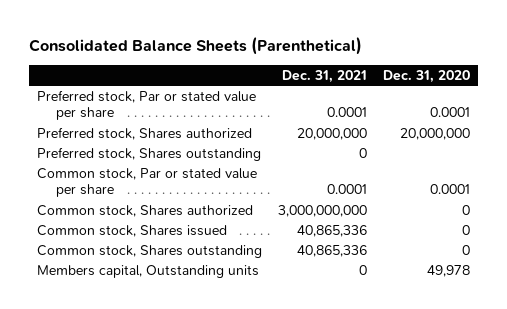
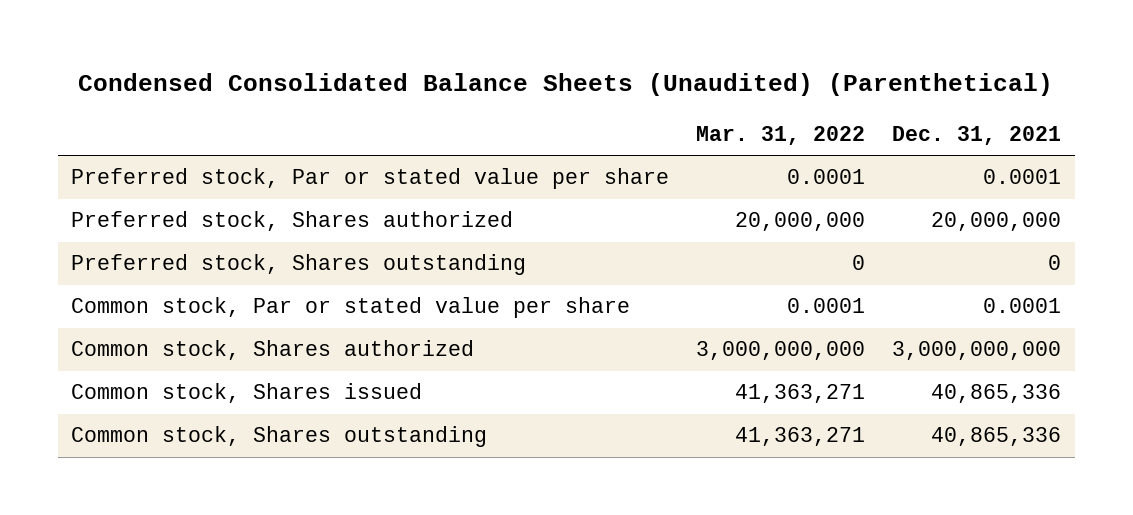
- Consolidated Balance Sheets (Parenthetical)
+ Condensed Consolidated Balance Sheets (Unaudited) (Parenthetical)
- | Dec. 31, 2021 | Dec. 31, 2020
+ | Mar. 31, 2022 | Dec. 31, 2021
- Members capital, Outstanding units | 0 | 49,978

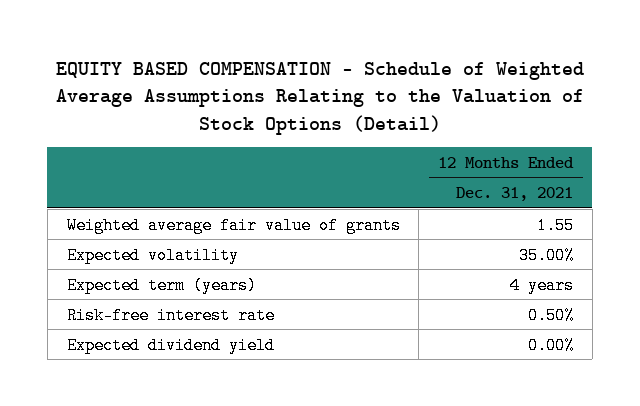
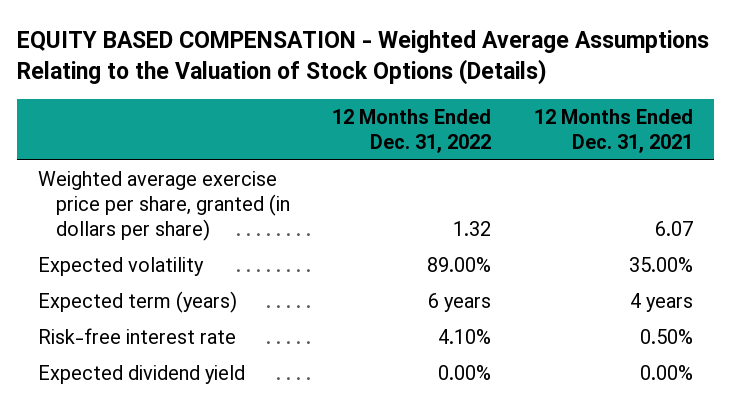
- EQUITY BASED COMPENSATION - Schedule of Weighted Average Assumptions Relating to the Valuation of Stock Options (Detail)
+ EQUITY BASED COMPENSATION - Weighted Average Assumptions Relating to the Valuation of Stock Options (Details)
- | 12 Months Ended Dec. 31, 2021
+ | 12 Months Ended Dec. 31, 2022 | 12 Months Ended Dec. 31, 2021
- Weighted average fair value of grants | 1.55
+ Weighted average exercise price per share, granted (in dollars per share) | 1.32 | 6.07

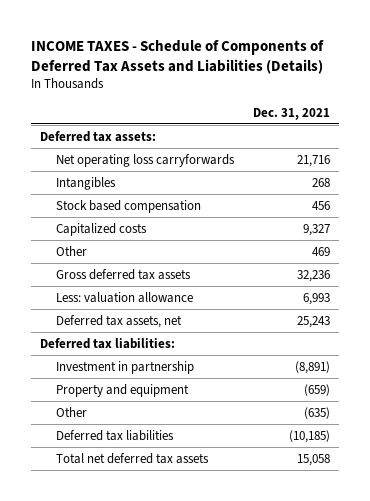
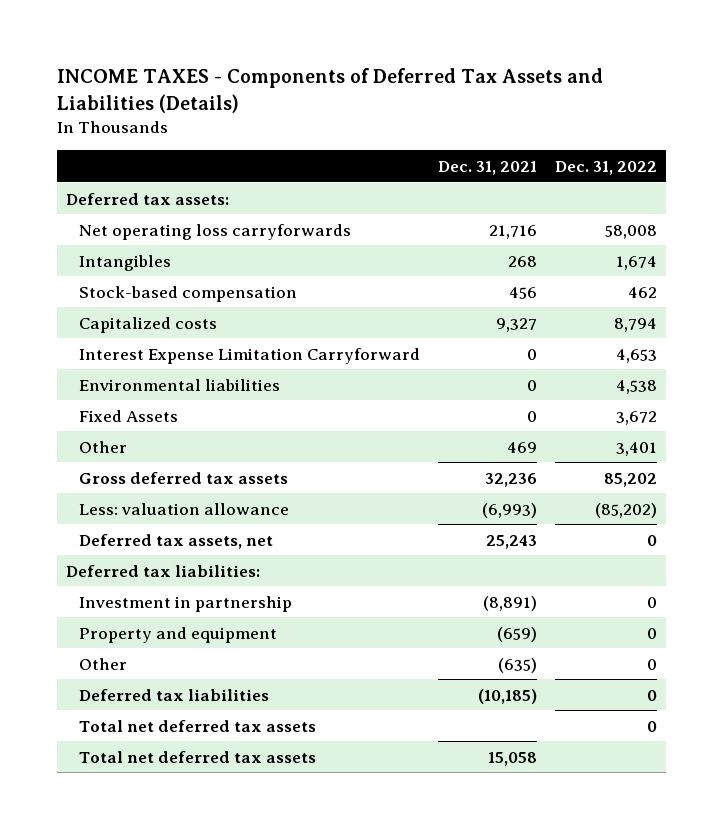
- INCOME TAXES - Schedule of Components of Deferred Tax Assets and Liabilities (Details)
+ INCOME TAXES - Components of Deferred Tax Assets and Liabilities (Details)
- | Dec. 31, 2021
+ | Dec. 31, 2021 | Dec. 31, 2022
- Stock based compensation | 456
+ Stock-based compensation | 456 | 462
+ Interest Expense Limitation Carryforward | 0 | 4,653
+ Environmental liabilities | 0 | 4,538
+ Fixed Assets | 0 | 3,672
- Less: valuation allowance | 6,993
+ Less: valuation allowance | (6,993) | (85,202)
+ Total net deferred tax assets | | 0

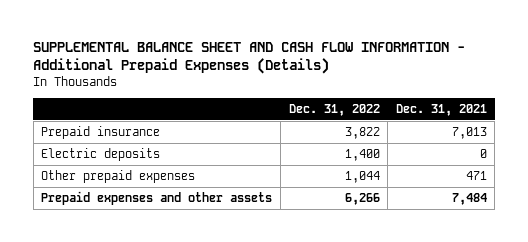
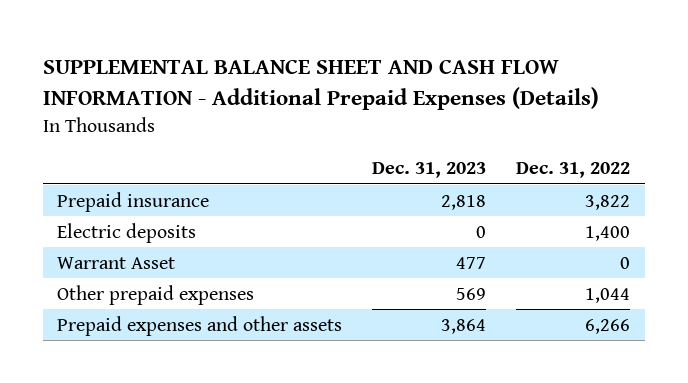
- | Dec. 31, 2022 | Dec. 31, 2021
+ | Dec. 31, 2023 | Dec. 31, 2022
+ Warrant Asset | 477 | 0

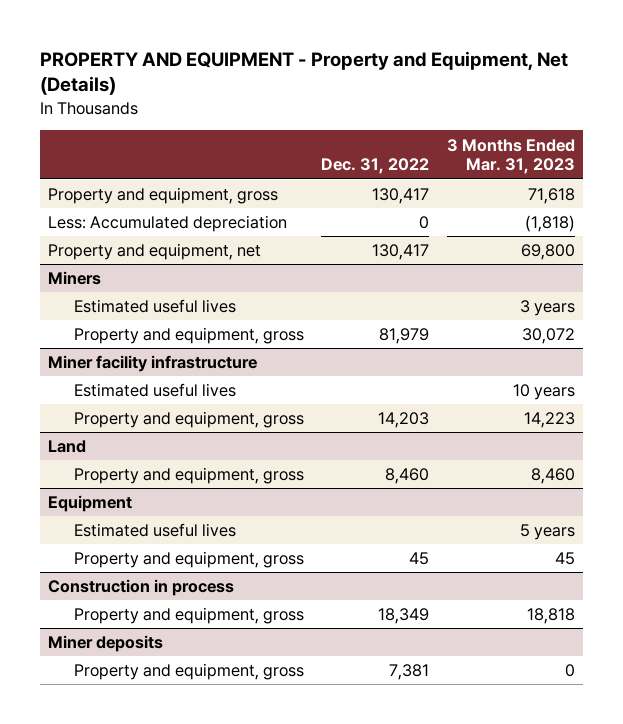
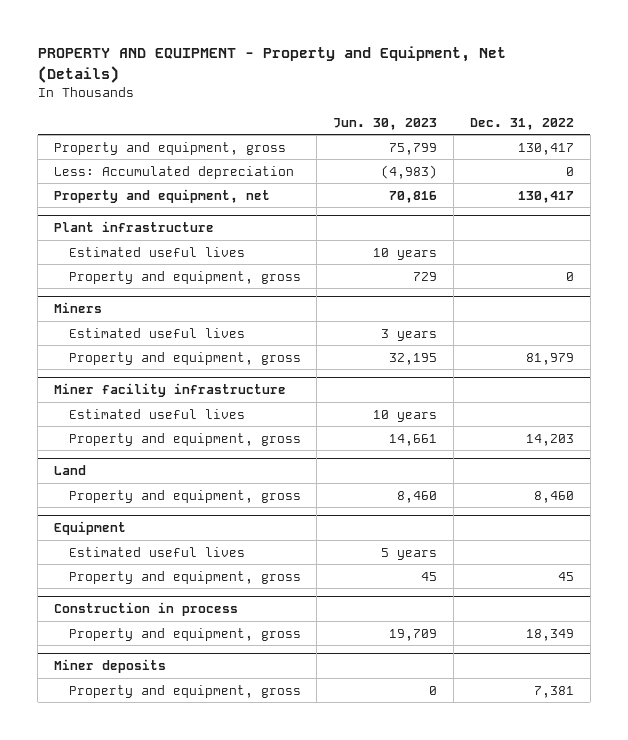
- | Dec. 31, 2022 | 3 Months Ended Mar. 31, 2023
+ | Jun. 30, 2023 | Dec. 31, 2022
+ Plant infrastructure
+ Estimated useful lives | 10 years |
+ Property and equipment, gross | 729 | 0

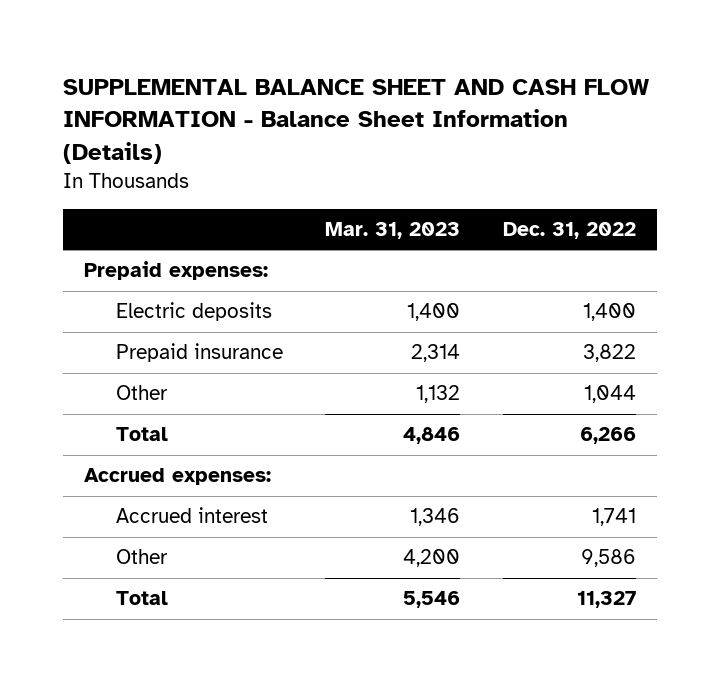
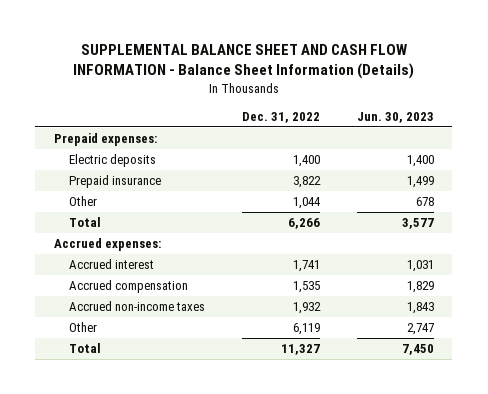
- | Mar. 31, 2023 | Dec. 31, 2022
+ | Dec. 31, 2022 | Jun. 30, 2023
- Other | 4,200 | 9,586
+ Accrued compensation | 1,535 | 1,829
+ Accrued non-income taxes | 1,932 | 1,843
+ Other | 6,119 | 2,747

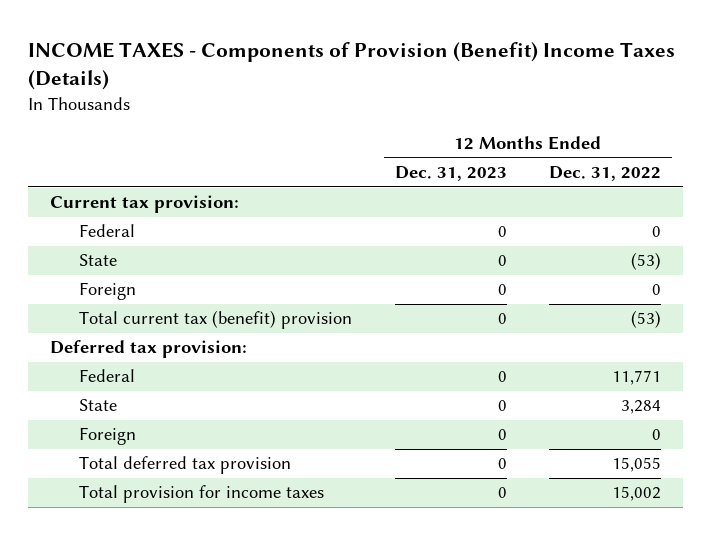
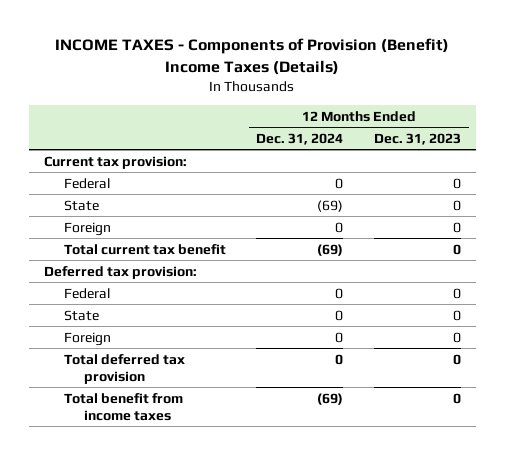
- | 12 Months Ended Dec. 31, 2023 | 12 Months Ended Dec. 31, 2022
+ | 12 Months Ended Dec. 31, 2024 | 12 Months Ended Dec. 31, 2023
- Total current tax (benefit) provision | 0 | (53)
+ Total current tax benefit | (69) | 0
- Total provision for income taxes | 0 | 15,002
+ Total benefit from income taxes | (69) | 0

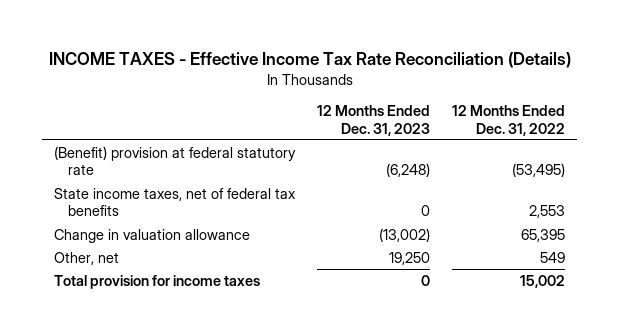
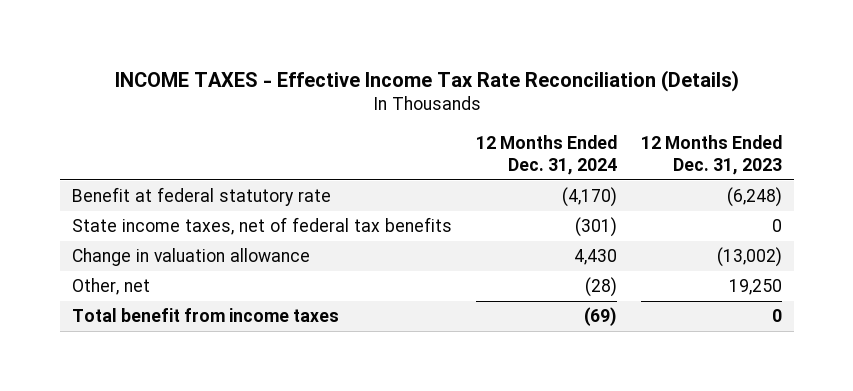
- | 12 Months Ended Dec. 31, 2023 | 12 Months Ended Dec. 31, 2022
+ | 12 Months Ended Dec. 31, 2024 | 12 Months Ended Dec. 31, 2023
- (Benefit) provision at federal statutory rate | (6,248) | (53,495)
+ Benefit at federal statutory rate | (4,170) | (6,248)
- Total provision for income taxes | 0 | 15,002
+ Total benefit from income taxes | (69) | 0

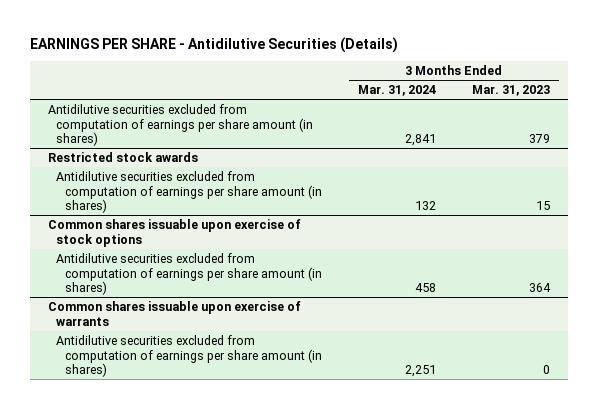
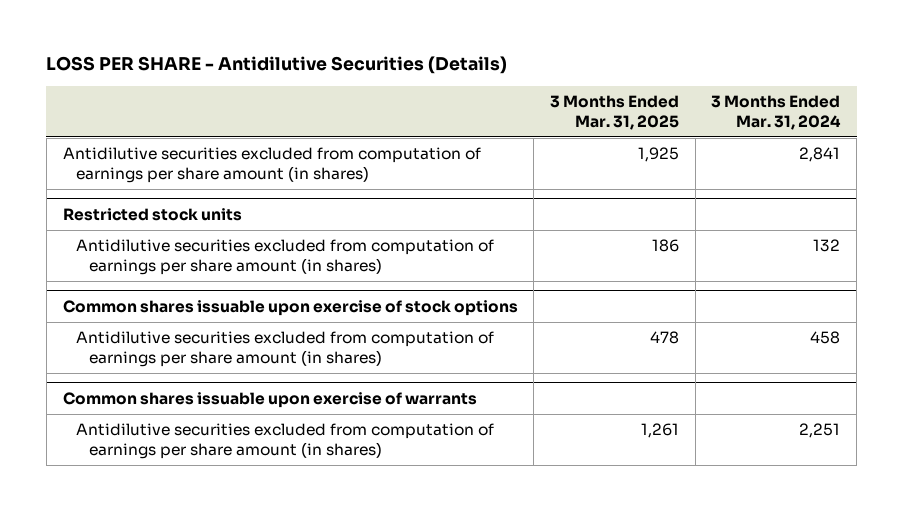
- EARNINGS PER SHARE - Antidilutive Securities (Details)
+ LOSS PER SHARE - Antidilutive Securities (Details)
- | 3 Months Ended Mar. 31, 2024 | 3 Months Ended Mar. 31, 2023
+ | 3 Months Ended Mar. 31, 2025 | 3 Months Ended Mar. 31, 2024
- Restricted stock awards
+ Restricted stock units

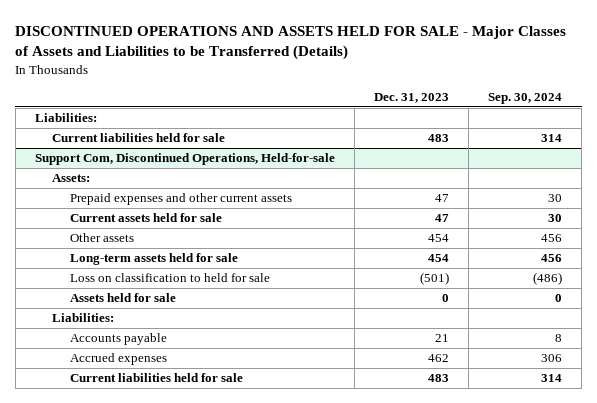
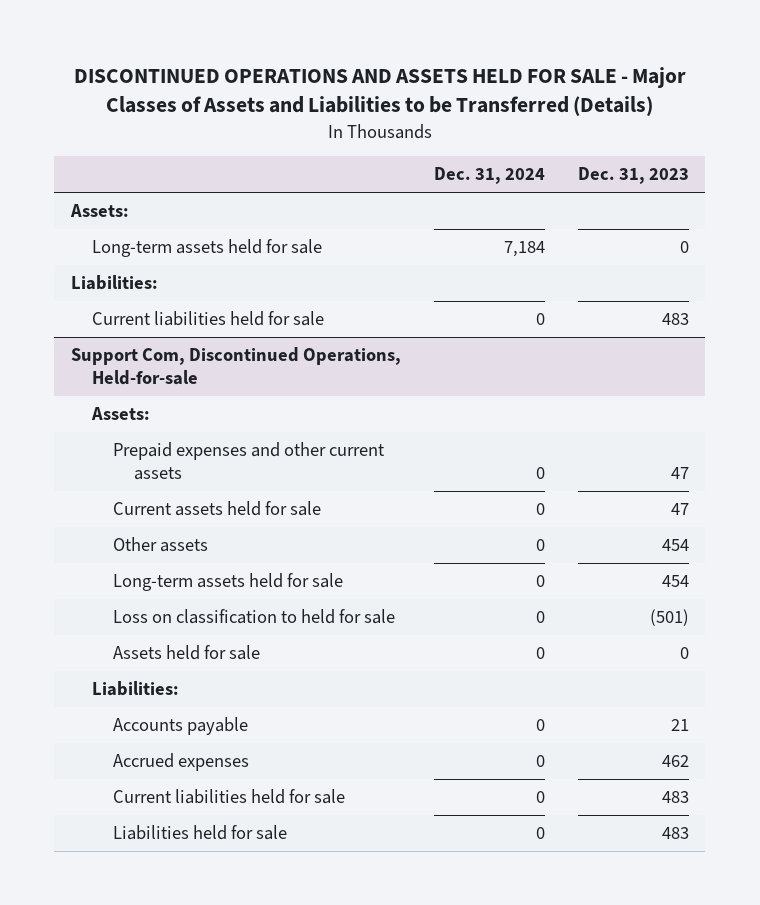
- | Dec. 31, 2023 | Sep. 30, 2024
+ | Dec. 31, 2024 | Dec. 31, 2023
+ Assets:
+ Long-term assets held for sale | 7,184 | 0
@ Support Com, Discontinued Operations, Held-for-sale
+ Liabilities held for sale | 0 | 483

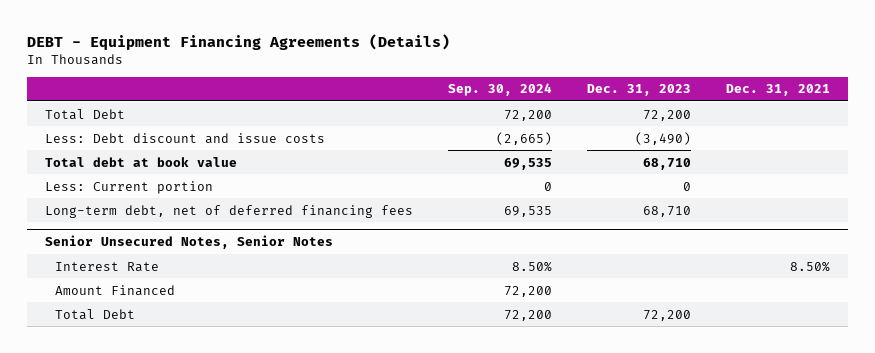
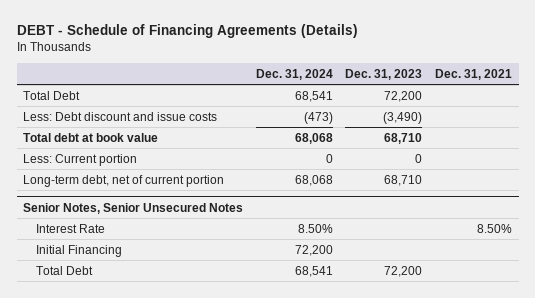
- DEBT - Equipment Financing Agreements (Details)
+ DEBT - Schedule of Financing Agreements (Details)
- | Sep. 30, 2024 | Dec. 31, 2023 | Dec. 31, 2021
+ | Dec. 31, 2024 | Dec. 31, 2023 | Dec. 31, 2021
- Long-term debt, net of deferred financing fees | 69,535 | 68,710 |
- Senior Unsecured Notes, Senior Notes
+ Long-term debt, net of current portion | 68,068 | 68,710 |
+ Senior Notes, Senior Unsecured Notes
- Amount Financed | 72,200 | |
+ Initial Financing | 72,200 | |

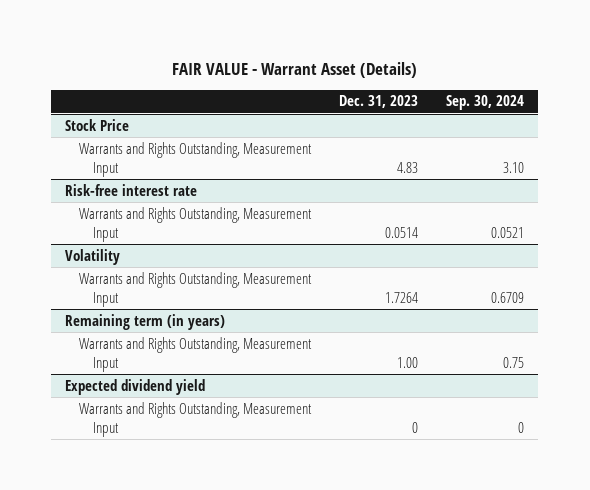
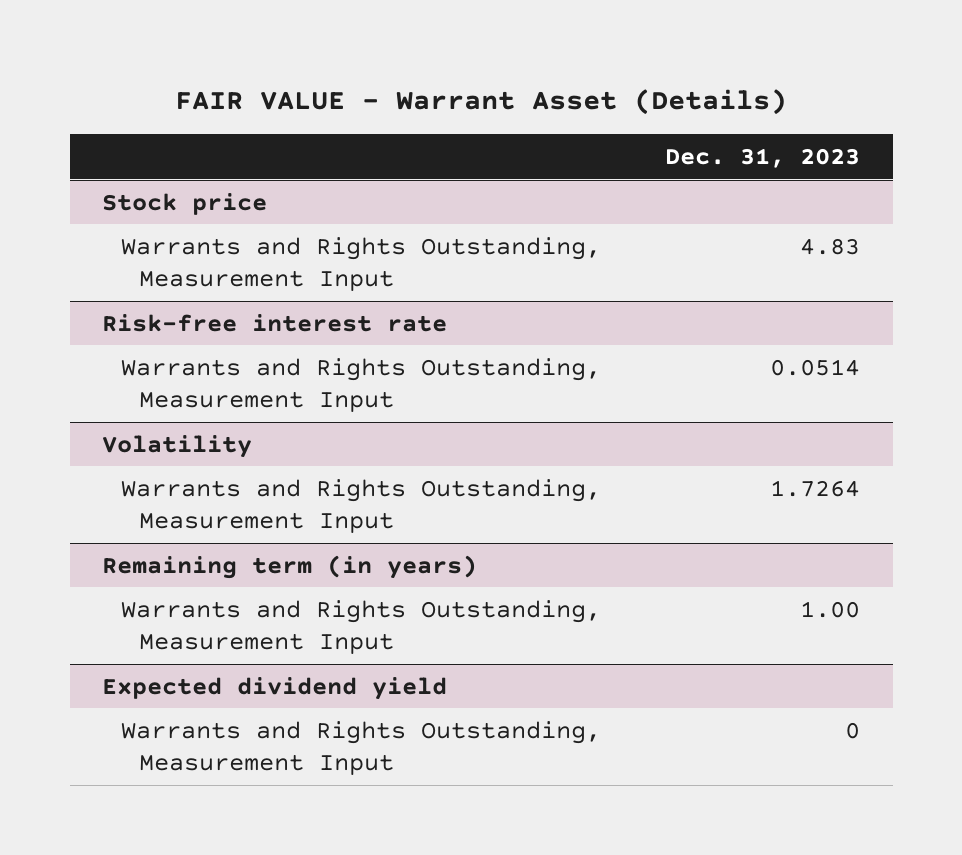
- | Dec. 31, 2023 | Sep. 30, 2024
+ | Dec. 31, 2023
- Stock Price
+ Stock price

